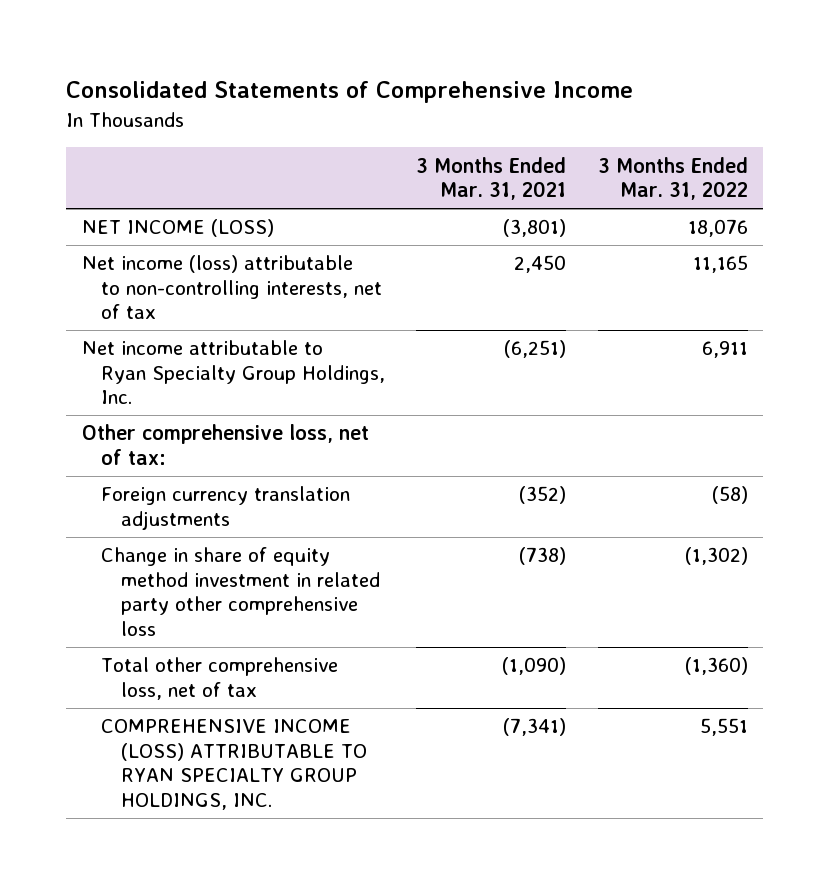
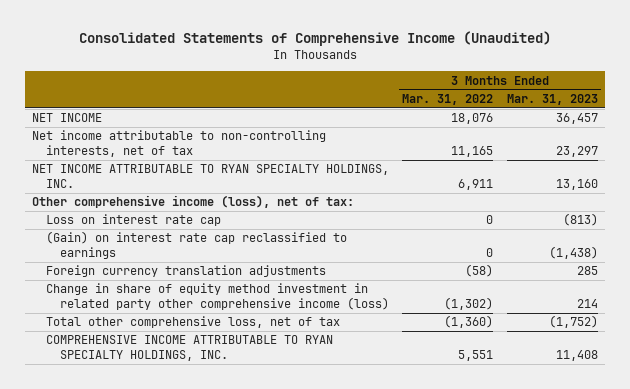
- Consolidated Statements of Comprehensive Income
+ Consolidated Statements of Comprehensive Income (Unaudited)
- | 3 Months Ended Mar. 31, 2021 | 3 Months Ended Mar. 31, 2022
+ | 3 Months Ended Mar. 31, 2022 | 3 Months Ended Mar. 31, 2023
- NET INCOME (LOSS) | (3,801) | 18,076
- Net income (loss) attributable to non-controlling interests, net of tax | 2,450 | 11,165
- Net income attributable to Ryan Specialty Group Holdings, Inc. | (6,251) | 6,911
- Other comprehensive loss, net of tax:
+ NET INCOME | 18,076 | 36,457
+ Net income attributable to non-controlling interests, net of tax | 11,165 | 23,297
+ NET INCOME ATTRIBUTABLE TO RYAN SPECIALTY HOLDINGS, INC. | 6,911 | 13,160
+ Other comprehensive income (loss), net of tax:
+ Loss on interest rate cap | 0 | (813)
+ (Gain) on interest rate cap reclassified to earnings | 0 | (1,438)
- Change in share of equity method investment in related party other comprehensive loss | (738) | (1,302)
+ Change in share of equity method investment in related party other comprehensive income (loss) | (1,302) | 214
- COMPREHENSIVE INCOME (LOSS) ATTRIBUTABLE TO RYAN SPECIALTY GROUP HOLDINGS, INC. | (7,341) | 5,551
+ COMPREHENSIVE INCOME ATTRIBUTABLE TO RYAN SPECIALTY HOLDINGS, INC. | 5,551 | 11,408

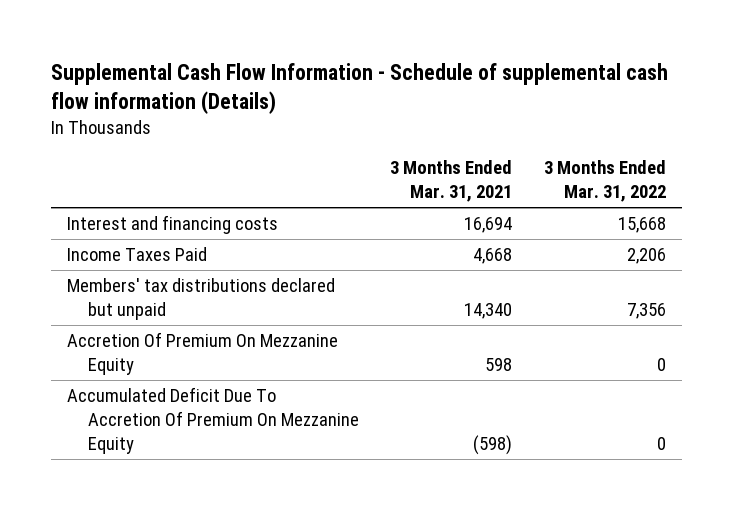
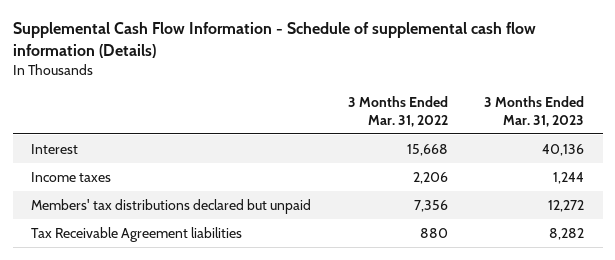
- | 3 Months Ended Mar. 31, 2021 | 3 Months Ended Mar. 31, 2022
+ | 3 Months Ended Mar. 31, 2022 | 3 Months Ended Mar. 31, 2023
- Interest and financing costs | 16,694 | 15,668
- Income Taxes Paid | 4,668 | 2,206
+ Interest | 15,668 | 40,136
+ Income taxes | 2,206 | 1,244
- Accretion Of Premium On Mezzanine Equity | 598 | 0
- Accumulated Deficit Due To Accretion Of Premium On Mezzanine Equity | (598) | 0
+ Tax Receivable Agreement liabilities | 880 | 8,282

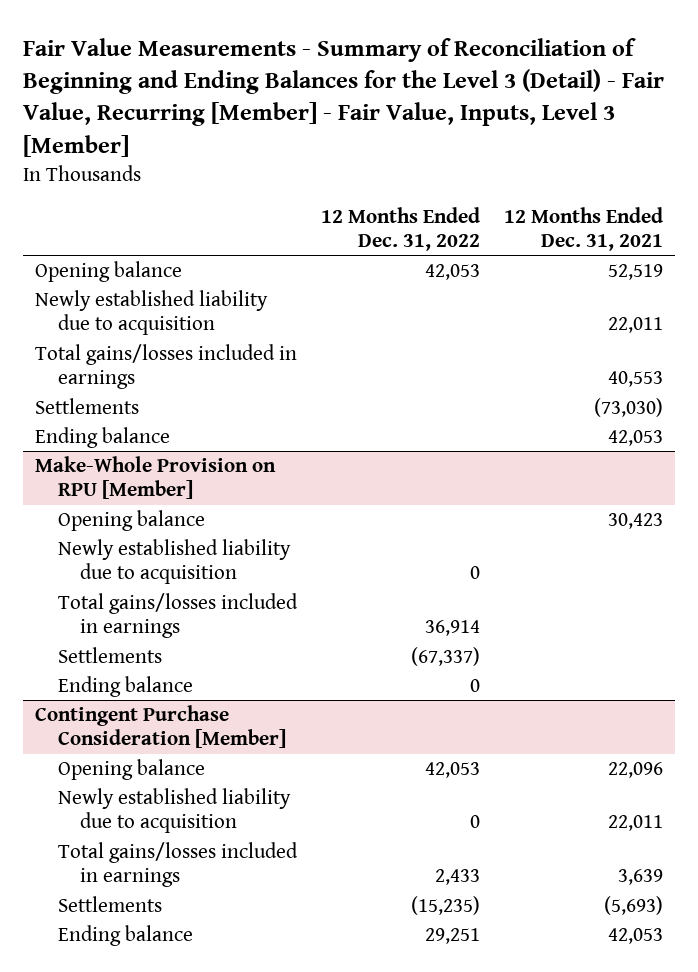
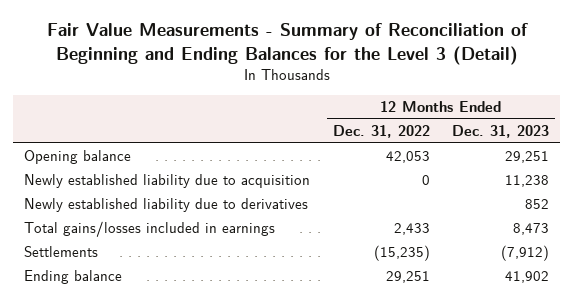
- Fair Value Measurements - Summary of Reconciliation of Beginning and Ending Balances for the Level 3 (Detail) - Fair Value, Recurring [Member] - Fair Value, Inputs, Level 3 [Member]
+ Fair Value Measurements - Summary of Reconciliation of Beginning and Ending Balances for the Level 3 (Detail)
- | 12 Months Ended Dec. 31, 2022 | 12 Months Ended Dec. 31, 2021
+ | 12 Months Ended Dec. 31, 2022 | 12 Months Ended Dec. 31, 2023
- Newly established liability due to acquisition | | 22,011
- Total gains/losses included in earnings | | 40,553
- Settlements | | (73,030)
- Ending balance | | 42,053
- Make-Whole Provision on RPU [Member]
- Opening balance | | 30,423
- Total gains/losses included in earnings | 36,914 |
- Settlements | (67,337) |
- Ending balance | 0 |
- Contingent Purchase Consideration [Member]
- Opening balance | 42,053 | 22,096
- Newly established liability due to acquisition | 0 | 22,011
+ Newly established liability due to derivatives | | 852

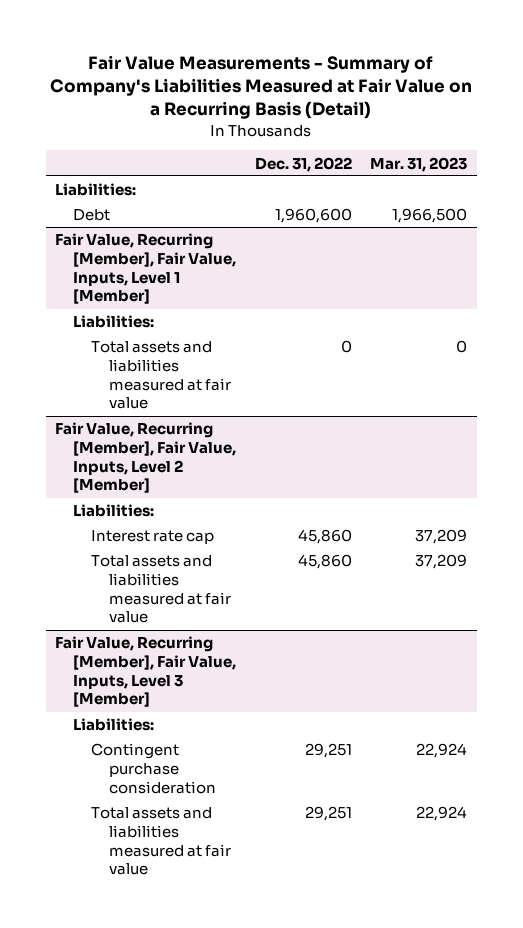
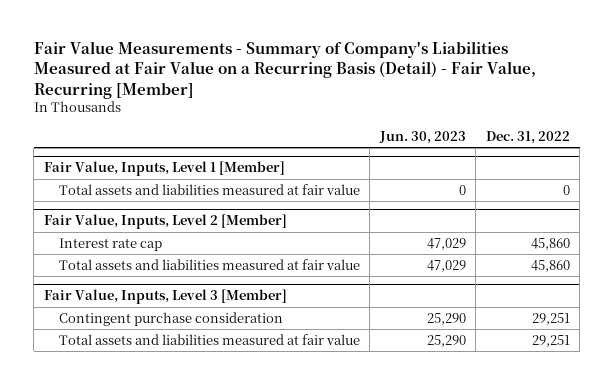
- Fair Value Measurements - Summary of Company's Liabilities Measured at Fair Value on a Recurring Basis (Detail)
+ Fair Value Measurements - Summary of Company's Liabilities Measured at Fair Value on a Recurring Basis (Detail) - Fair Value, Recurring [Member]
- | Dec. 31, 2022 | Mar. 31, 2023
+ | Jun. 30, 2023 | Dec. 31, 2022
- Liabilities:
- Debt | 1,960,600 | 1,966,500
- Fair Value, Recurring [Member], Fair Value, Inputs, Level 1 [Member]
- Liabilities:
+ Fair Value, Inputs, Level 1 [Member]
- Fair Value, Recurring [Member], Fair Value, Inputs, Level 2 [Member]
- Liabilities:
+ Fair Value, Inputs, Level 2 [Member]
- Fair Value, Recurring [Member], Fair Value, Inputs, Level 3 [Member]
- Liabilities:
+ Fair Value, Inputs, Level 3 [Member]

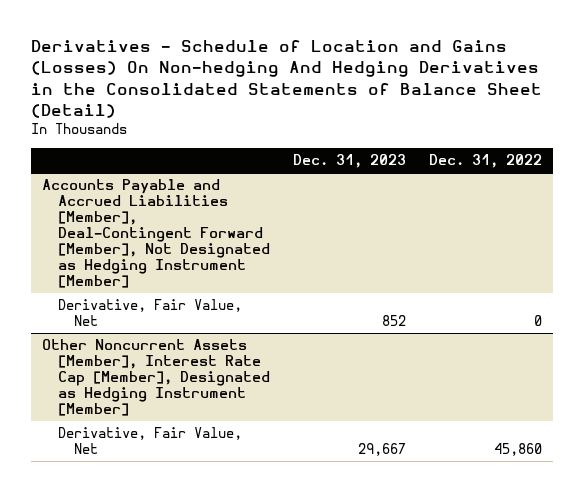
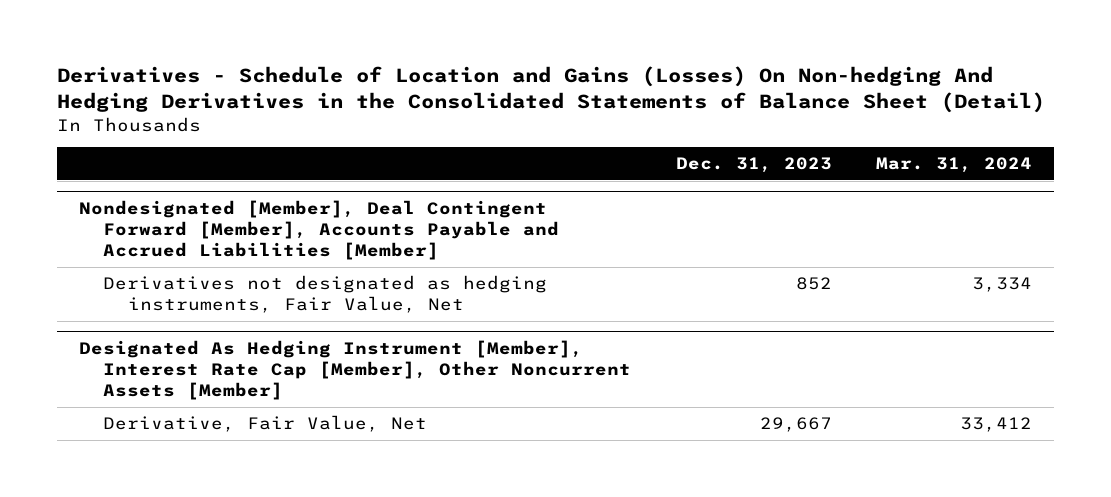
- | Dec. 31, 2023 | Dec. 31, 2022
+ | Dec. 31, 2023 | Mar. 31, 2024
- Accounts Payable and Accrued Liabilities [Member], Deal-Contingent Forward [Member], Not Designated as Hedging Instrument [Member]
- Derivative, Fair Value, Net | 852 | 0
- Other Noncurrent Assets [Member], Interest Rate Cap [Member], Designated as Hedging Instrument [Member]
+ Nondesignated [Member], Deal Contingent Forward [Member], Accounts Payable and Accrued Liabilities [Member]
+ Derivatives not designated as hedging instruments, Fair Value, Net | 852 | 3,334
+ Designated As Hedging Instrument [Member], Interest Rate Cap [Member], Other Noncurrent Assets [Member]

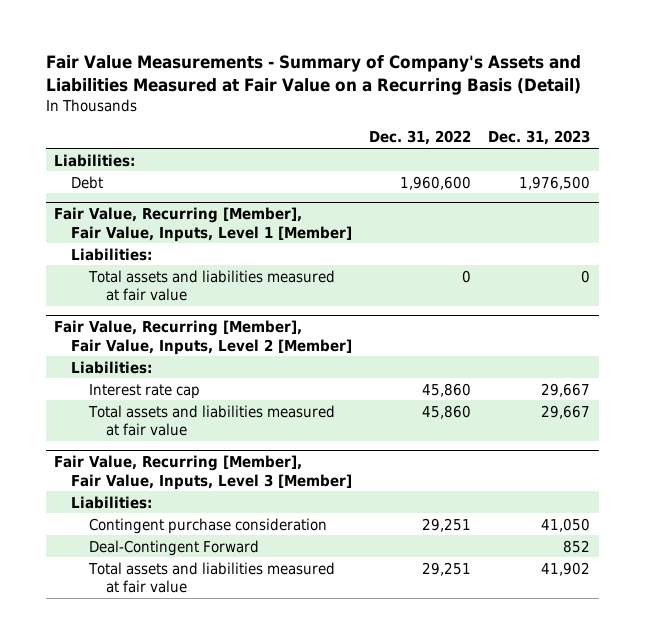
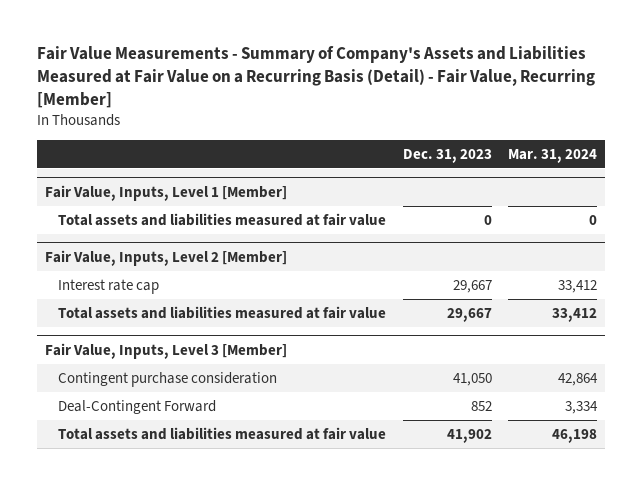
- Fair Value Measurements - Summary of Company's Assets and Liabilities Measured at Fair Value on a Recurring Basis (Detail)
+ Fair Value Measurements - Summary of Company's Assets and Liabilities Measured at Fair Value on a Recurring Basis (Detail) - Fair Value, Recurring [Member]
- | Dec. 31, 2022 | Dec. 31, 2023
+ | Dec. 31, 2023 | Mar. 31, 2024
- Liabilities:
- Debt | 1,960,600 | 1,976,500
- Fair Value, Recurring [Member], Fair Value, Inputs, Level 1 [Member]
- Liabilities:
+ Fair Value, Inputs, Level 1 [Member]
- Fair Value, Recurring [Member], Fair Value, Inputs, Level 2 [Member]
- Liabilities:
+ Fair Value, Inputs, Level 2 [Member]
- Fair Value, Recurring [Member], Fair Value, Inputs, Level 3 [Member]
- Liabilities:
+ Fair Value, Inputs, Level 3 [Member]

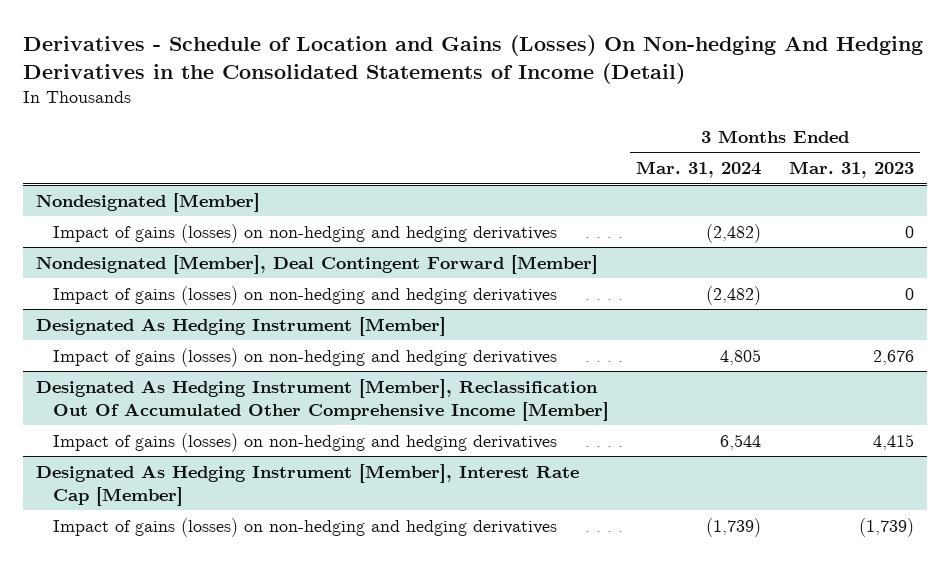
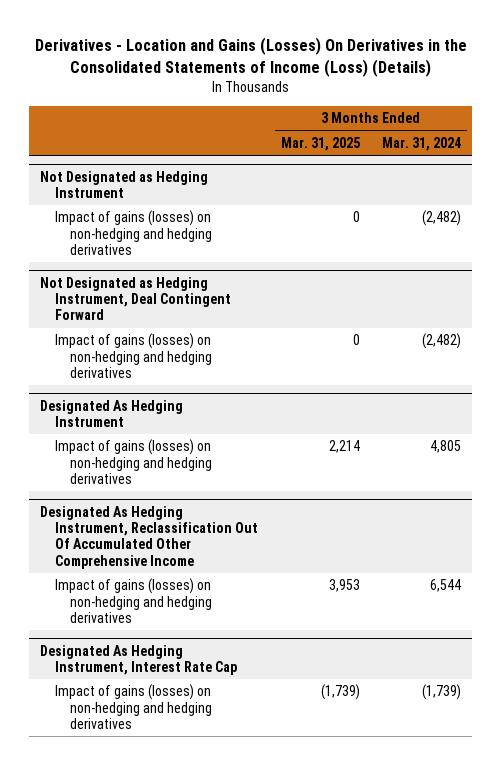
- Derivatives - Schedule of Location and Gains (Losses) On Non-hedging And Hedging Derivatives in the Consolidated Statements of Income (Detail)
+ Derivatives - Location and Gains (Losses) On Derivatives in the Consolidated Statements of Income (Loss) (Details)
- | 3 Months Ended Mar. 31, 2024 | 3 Months Ended Mar. 31, 2023
+ | 3 Months Ended Mar. 31, 2025 | 3 Months Ended Mar. 31, 2024
- Nondesignated [Member]
+ Not Designated as Hedging Instrument
- Nondesignated [Member], Deal Contingent Forward [Member]
+ Not Designated as Hedging Instrument, Deal Contingent Forward
- Designated As Hedging Instrument [Member]
+ Designated As Hedging Instrument
- Designated As Hedging Instrument [Member], Reclassification Out Of Accumulated Other Comprehensive Income [Member]
+ Designated As Hedging Instrument, Reclassification Out Of Accumulated Other Comprehensive Income
- Designated As Hedging Instrument [Member], Interest Rate Cap [Member]
+ Designated As Hedging Instrument, Interest Rate Cap

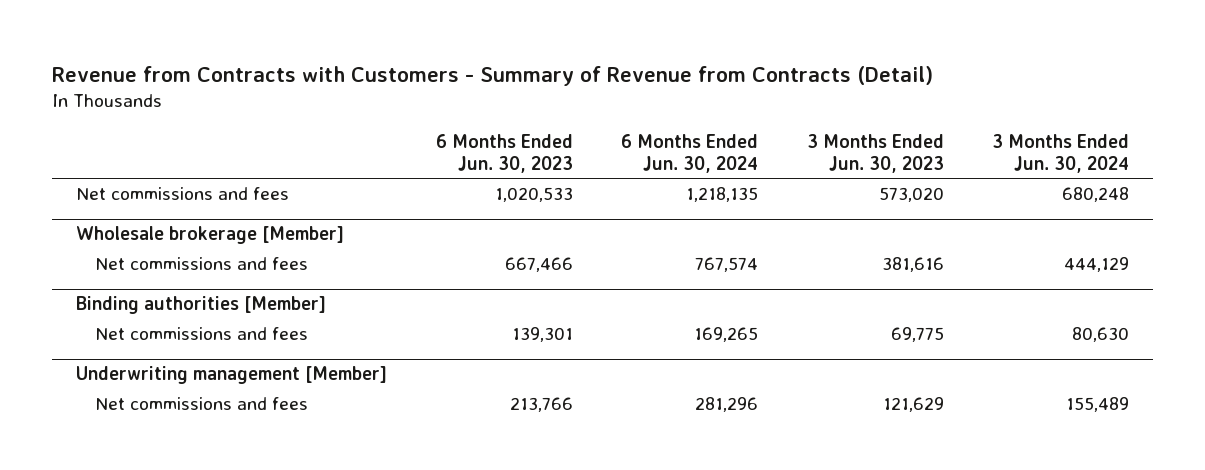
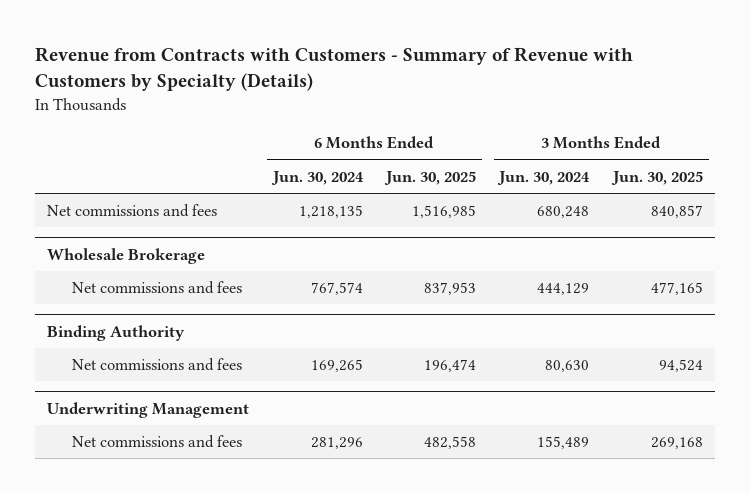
- Revenue from Contracts with Customers - Summary of Revenue from Contracts (Detail)
+ Revenue from Contracts with Customers - Summary of Revenue with Customers by Specialty (Details)
- | 6 Months Ended Jun. 30, 2023 | 6 Months Ended Jun. 30, 2024 | 3 Months Ended Jun. 30, 2023 | 3 Months Ended Jun. 30, 2024
+ | 6 Months Ended Jun. 30, 2024 | 6 Months Ended Jun. 30, 2025 | 3 Months Ended Jun. 30, 2024 | 3 Months Ended Jun. 30, 2025
- Wholesale brokerage [Member]
+ Wholesale Brokerage
- Binding authorities [Member]
+ Binding Authority
- Underwriting management [Member]
+ Underwriting Management

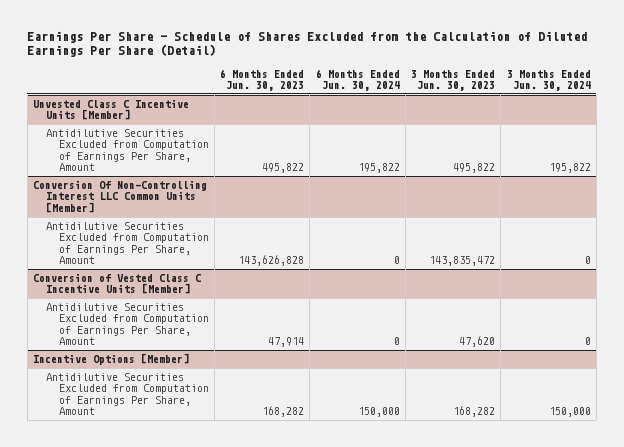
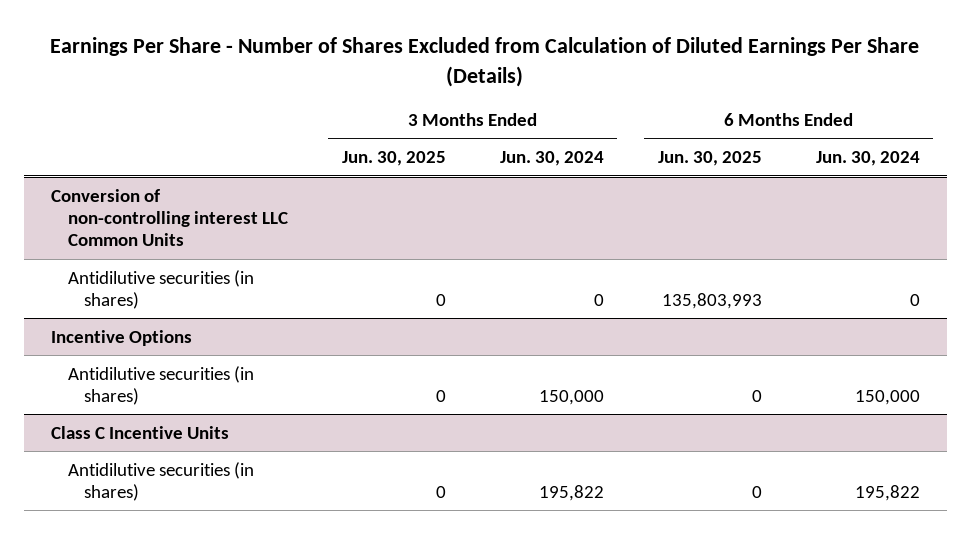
- Earnings Per Share - Schedule of Shares Excluded from the Calculation of Diluted Earnings Per Share (Detail)
+ Earnings Per Share - Number of Shares Excluded from Calculation of Diluted Earnings Per Share (Details)
- | 6 Months Ended Jun. 30, 2023 | 6 Months Ended Jun. 30, 2024 | 3 Months Ended Jun. 30, 2023 | 3 Months Ended Jun. 30, 2024
+ | 3 Months Ended Jun. 30, 2025 | 3 Months Ended Jun. 30, 2024 | 6 Months Ended Jun. 30, 2025 | 6 Months Ended Jun. 30, 2024
- Unvested Class C Incentive Units [Member]
- Antidilutive Securities Excluded from Computation of Earnings Per Share, Amount | 495,822 | 195,822 | 495,822 | 195,822
- Conversion Of Non-Controlling Interest LLC Common Units [Member]
- Antidilutive Securities Excluded from Computation of Earnings Per Share, Amount | 143,626,828 | 0 | 143,835,472 | 0
- Conversion of Vested Class C Incentive Units [Member]
- Antidilutive Securities Excluded from Computation of Earnings Per Share, Amount | 47,914 | 0 | 47,620 | 0
- Incentive Options [Member]
- Antidilutive Securities Excluded from Computation of Earnings Per Share, Amount | 168,282 | 150,000 | 168,282 | 150,000
+ Conversion of non-controlling interest LLC Common Units
+ Antidilutive securities (in shares) | 0 | 0 | 135,803,993 | 0
+ Incentive Options
+ Antidilutive securities (in shares) | 0 | 150,000 | 0 | 150,000
+ Class C Incentive Units
+ Antidilutive securities (in shares) | 0 | 195,822 | 0 | 195,822

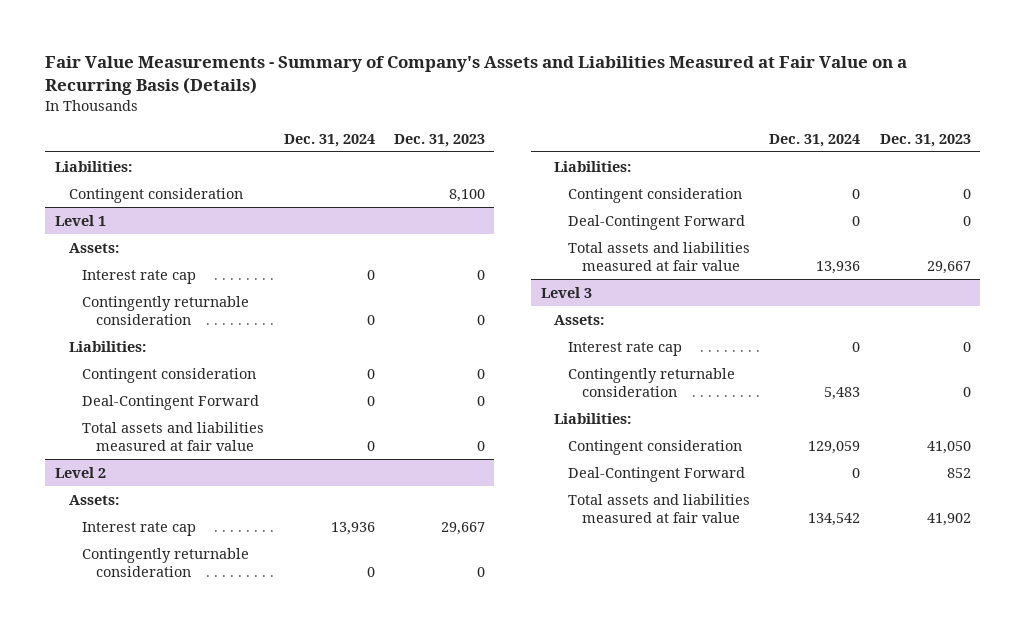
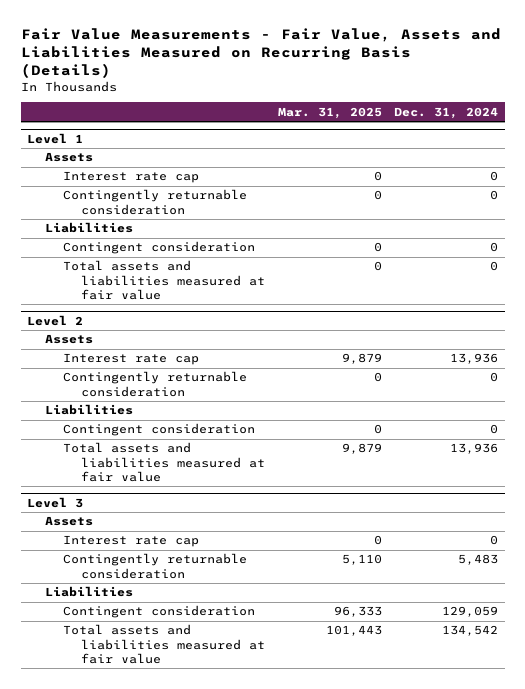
- Fair Value Measurements - Summary of Company's Assets and Liabilities Measured at Fair Value on a Recurring Basis (Details)
+ Fair Value Measurements - Fair Value, Assets and Liabilities Measured on Recurring Basis (Details)
- | Dec. 31, 2024 | Dec. 31, 2023
+ | Mar. 31, 2025 | Dec. 31, 2024
- Liabilities:
- Contingent consideration | | 8,100
@ Level 1
- Assets:
+ Assets
- Liabilities:
+ Liabilities
- Deal-Contingent Forward | 0 | 0
@ Level 2
- Assets:
+ Assets
- Liabilities:
+ Liabilities
- Deal-Contingent Forward | 0 | 0
@ Level 3
- Assets:
+ Assets
- Liabilities:
+ Liabilities
- Deal-Contingent Forward | 0 | 852

